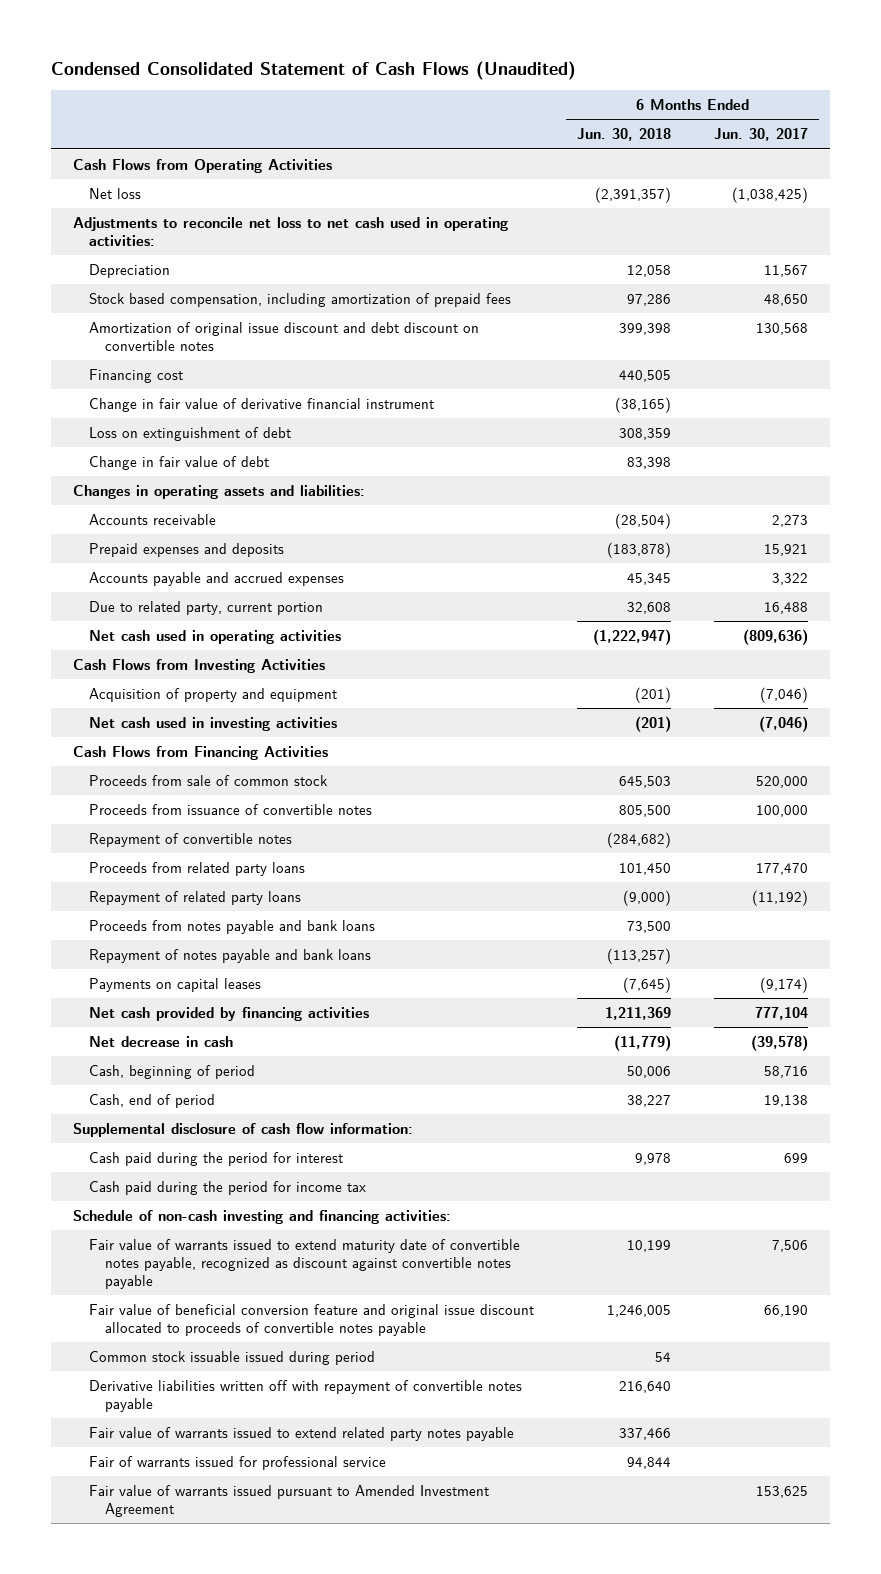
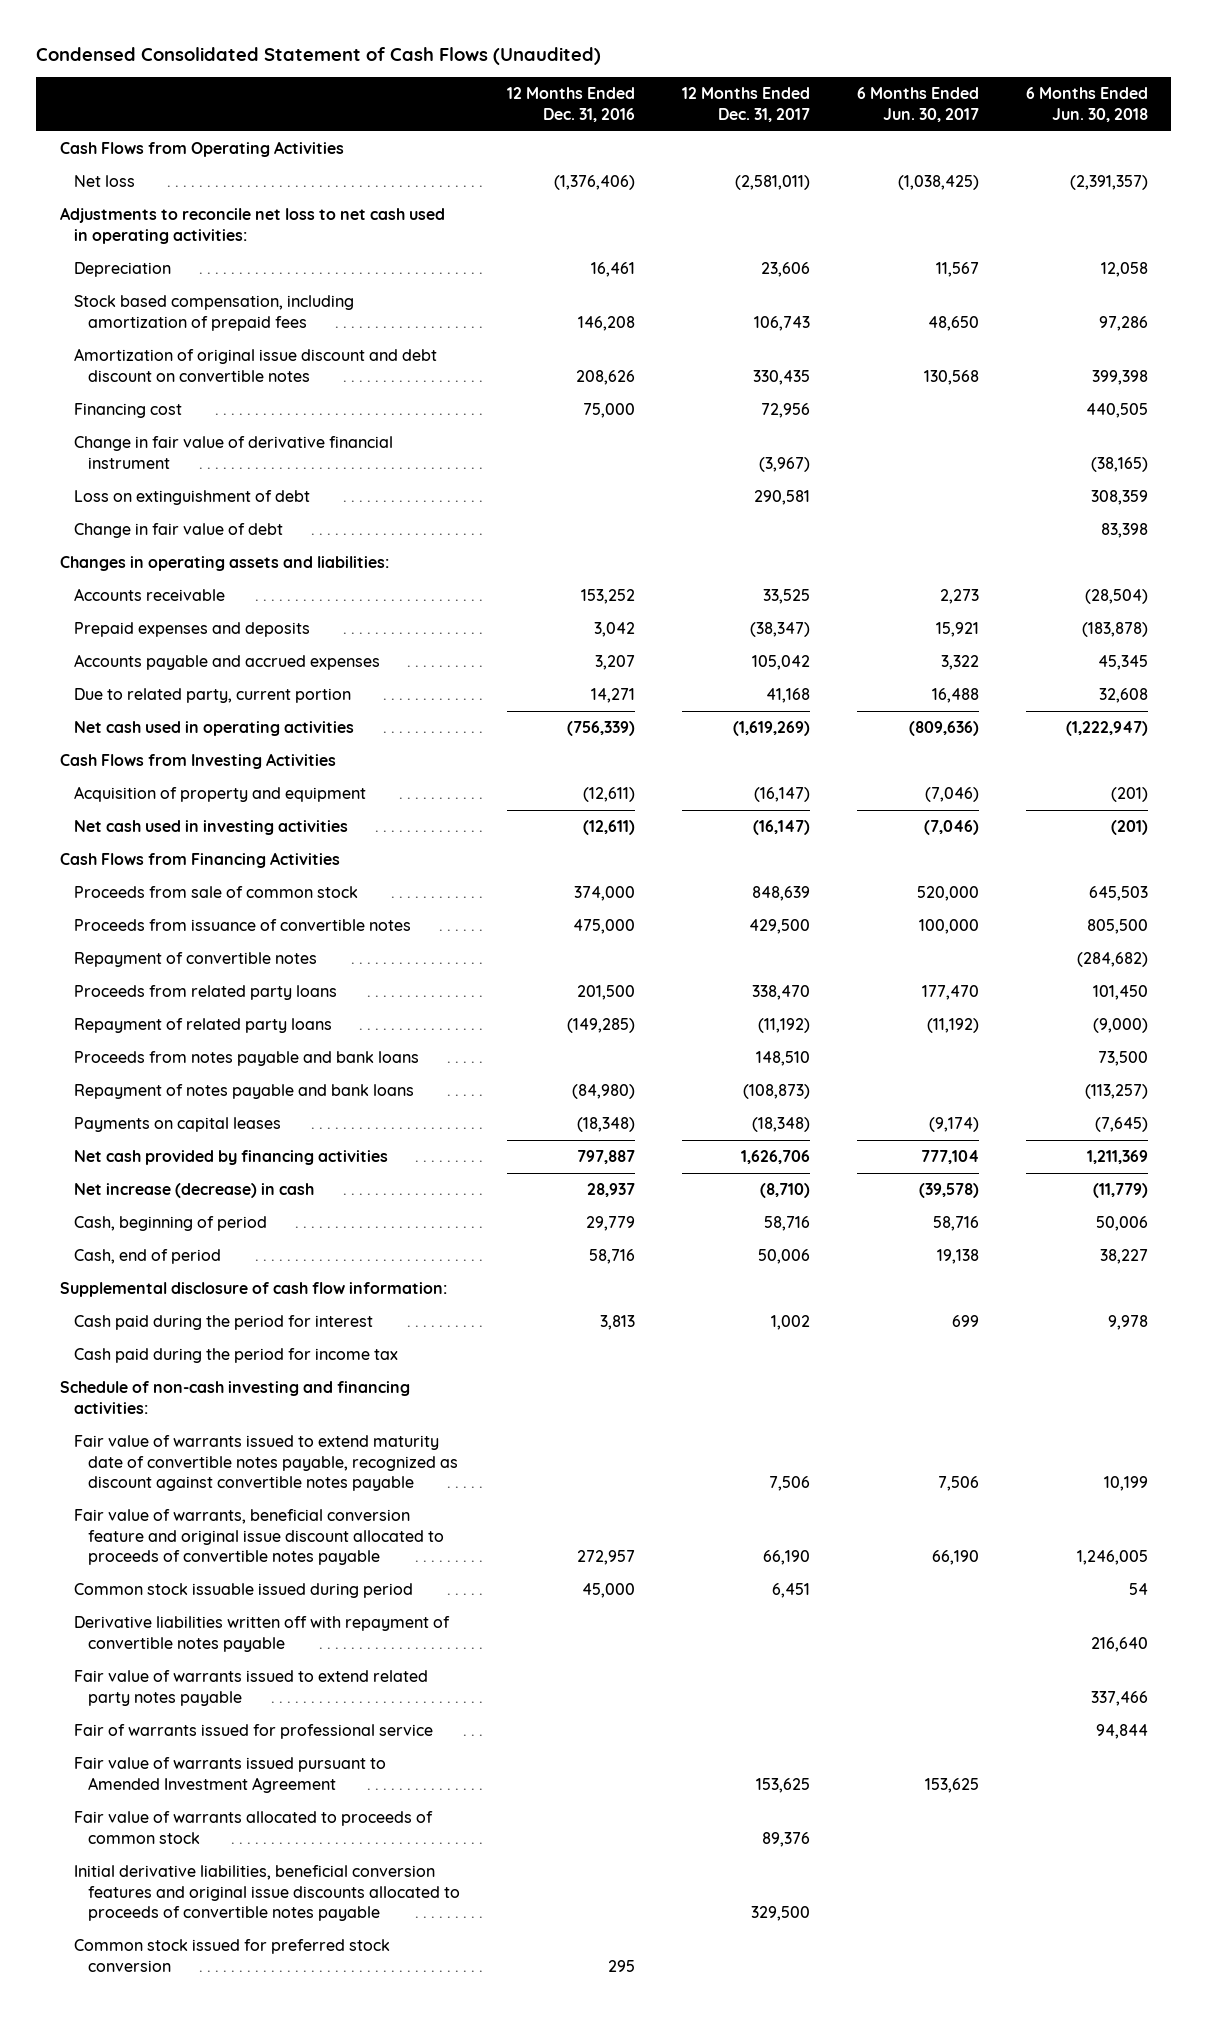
- | 6 Months Ended Jun. 30, 2018 | 6 Months Ended Jun. 30, 2017
+ | 12 Months Ended Dec. 31, 2016 | 12 Months Ended Dec. 31, 2017 | 6 Months Ended Jun. 30, 2017 | 6 Months Ended Jun. 30, 2018
- Net decrease in cash | (11,779) | (39,578)
+ Net increase (decrease) in cash | 28,937 | (8,710) | (39,578) | (11,779)
- Fair value of beneficial conversion feature and original issue discount allocated to proceeds of convertible notes payable | 1,246,005 | 66,190
+ Fair value of warrants, beneficial conversion feature and original issue discount allocated to proceeds of convertible notes payable | 272,957 | 66,190 | 66,190 | 1,246,005
+ Fair value of warrants allocated to proceeds of common stock | | 89,376 | |
+ Initial derivative liabilities, beneficial conversion features and original issue discounts allocated to proceeds of convertible notes payable | | 329,500 | |
+ Common stock issued for preferred stock conversion | 295 | | |

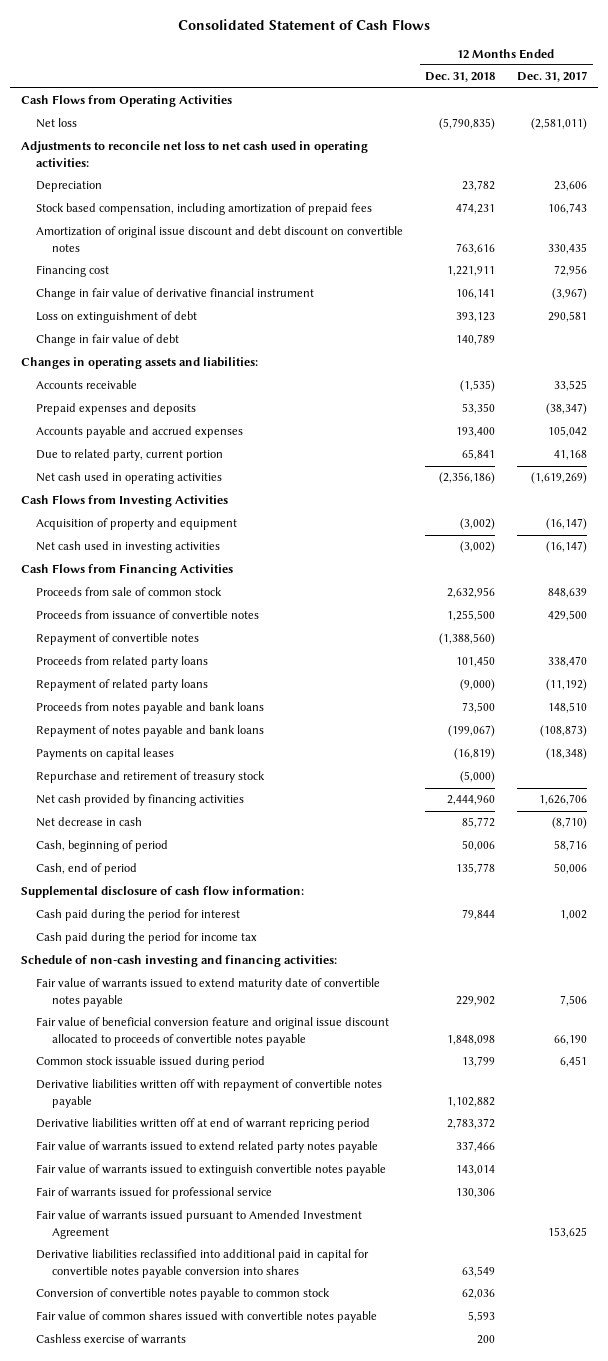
- Condensed Consolidated Statement of Cash Flows (Unaudited)
+ Consolidated Statement of Cash Flows
- | 12 Months Ended Dec. 31, 2016 | 12 Months Ended Dec. 31, 2017 | 6 Months Ended Jun. 30, 2017 | 6 Months Ended Jun. 30, 2018
+ | 12 Months Ended Dec. 31, 2018 | 12 Months Ended Dec. 31, 2017
+ Repurchase and retirement of treasury stock | (5,000) |
- Net increase (decrease) in cash | 28,937 | (8,710) | (39,578) | (11,779)
+ Net decrease in cash | 85,772 | (8,710)
- Fair value of warrants issued to extend maturity date of convertible notes payable, recognized as discount against convertible notes payable | | 7,506 | 7,506 | 10,199
- Fair value of warrants, beneficial conversion feature and original issue discount allocated to proceeds of convertible notes payable | 272,957 | 66,190 | 66,190 | 1,246,005
+ Fair value of warrants issued to extend maturity date of convertible notes payable | 229,902 | 7,506
+ Fair value of beneficial conversion feature and original issue discount allocated to proceeds of convertible notes payable | 1,848,098 | 66,190
+ Derivative liabilities written off at end of warrant repricing period | 2,783,372 |
+ Fair value of warrants issued to extinguish convertible notes payable | 143,014 |
- Fair value of warrants allocated to proceeds of common stock | | 89,376 | |
- Initial derivative liabilities, beneficial conversion features and original issue discounts allocated to proceeds of convertible notes payable | | 329,500 | |
- Common stock issued for preferred stock conversion | 295 | | |
+ Derivative liabilities reclassified into additional paid in capital for convertible notes payable conversion into shares | 63,549 |
+ Conversion of convertible notes payable to common stock | 62,036 |
+ Fair value of common shares issued with convertible notes payable | 5,593 |
+ Cashless exercise of warrants | 200 |

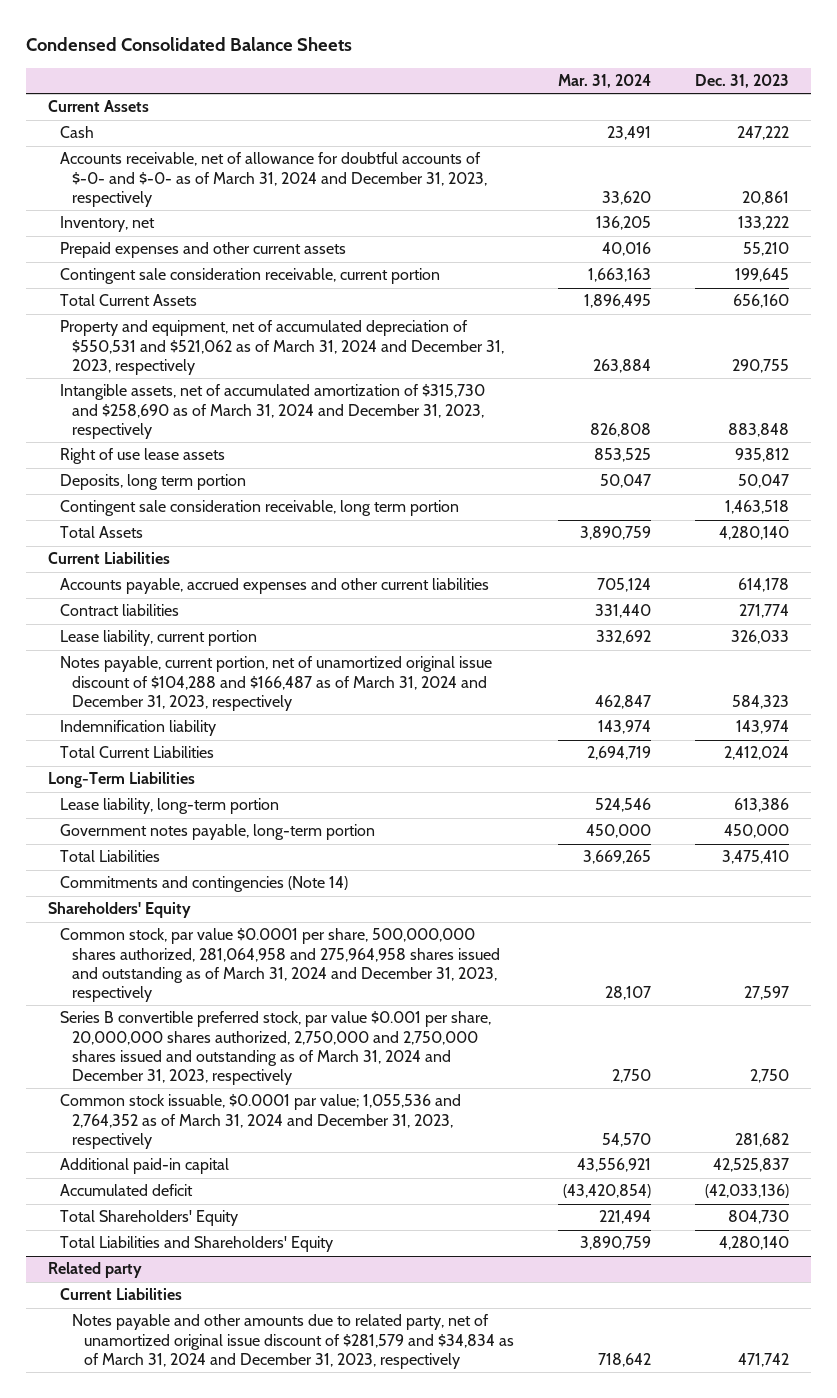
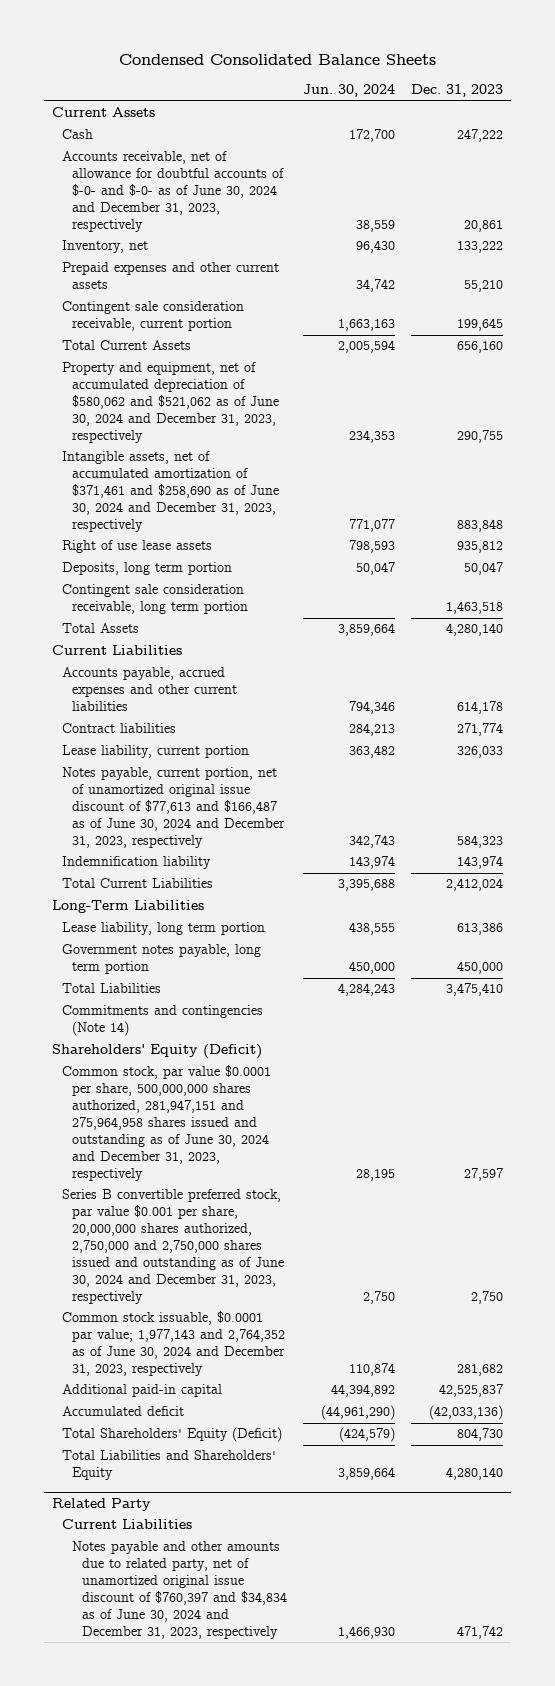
- | Mar. 31, 2024 | Dec. 31, 2023
+ | Jun. 30, 2024 | Dec. 31, 2023
- Accounts receivable, net of allowance for doubtful accounts of $-0- and $-0- as of March 31, 2024 and December 31, 2023, respectively | 33,620 | 20,861
+ Accounts receivable, net of allowance for doubtful accounts of $-0- and $-0- as of June 30, 2024 and December 31, 2023, respectively | 38,559 | 20,861
- Property and equipment, net of accumulated depreciation of $550,531 and $521,062 as of March 31, 2024 and December 31, 2023, respectively | 263,884 | 290,755
- Intangible assets, net of accumulated amortization of $315,730 and $258,690 as of March 31, 2024 and December 31, 2023, respectively | 826,808 | 883,848
+ Property and equipment, net of accumulated depreciation of $580,062 and $521,062 as of June 30, 2024 and December 31, 2023, respectively | 234,353 | 290,755
+ Intangible assets, net of accumulated amortization of $371,461 and $258,690 as of June 30, 2024 and December 31, 2023, respectively | 771,077 | 883,848
- Notes payable, current portion, net of unamortized original issue discount of $104,288 and $166,487 as of March 31, 2024 and December 31, 2023, respectively | 462,847 | 584,323
+ Notes payable, current portion, net of unamortized original issue discount of $77,613 and $166,487 as of June 30, 2024 and December 31, 2023, respectively | 342,743 | 584,323
- Lease liability, long-term portion | 524,546 | 613,386
- Government notes payable, long-term portion | 450,000 | 450,000
+ Lease liability, long term portion | 438,555 | 613,386
+ Government notes payable, long term portion | 450,000 | 450,000
- Shareholders' Equity
- Common stock, par value $0.0001 per share, 500,000,000 shares authorized, 281,064,958 and 275,964,958 shares issued and outstanding as of March 31, 2024 and December 31, 2023, respectively | 28,107 | 27,597
- Series B convertible preferred stock, par value $0.001 per share, 20,000,000 shares authorized, 2,750,000 and 2,750,000 shares issued and outstanding as of March 31, 2024 and December 31, 2023, respectively | 2,750 | 2,750
- Common stock issuable, $0.0001 par value; 1,055,536 and 2,764,352 as of March 31, 2024 and December 31, 2023, respectively | 54,570 | 281,682
+ Shareholders' Equity (Deficit)
+ Common stock, par value $0.0001 per share, 500,000,000 shares authorized, 281,947,151 and 275,964,958 shares issued and outstanding as of June 30, 2024 and December 31, 2023, respectively | 28,195 | 27,597
+ Series B convertible preferred stock, par value $0.001 per share, 20,000,000 shares authorized, 2,750,000 and 2,750,000 shares issued and outstanding as of June 30, 2024 and December 31, 2023, respectively | 2,750 | 2,750
+ Common stock issuable, $0.0001 par value; 1,977,143 and 2,764,352 as of June 30, 2024 and December 31, 2023, respectively | 110,874 | 281,682
- Total Shareholders' Equity | 221,494 | 804,730
+ Total Shareholders' Equity (Deficit) | (424,579) | 804,730
- Related party
+ Related Party
- Notes payable and other amounts due to related party, net of unamortized original issue discount of $281,579 and $34,834 as of March 31, 2024 and December 31, 2023, respectively | 718,642 | 471,742
+ Notes payable and other amounts due to related party, net of unamortized original issue discount of $760,397 and $34,834 as of June 30, 2024 and December 31, 2023, respectively | 1,466,930 | 471,742

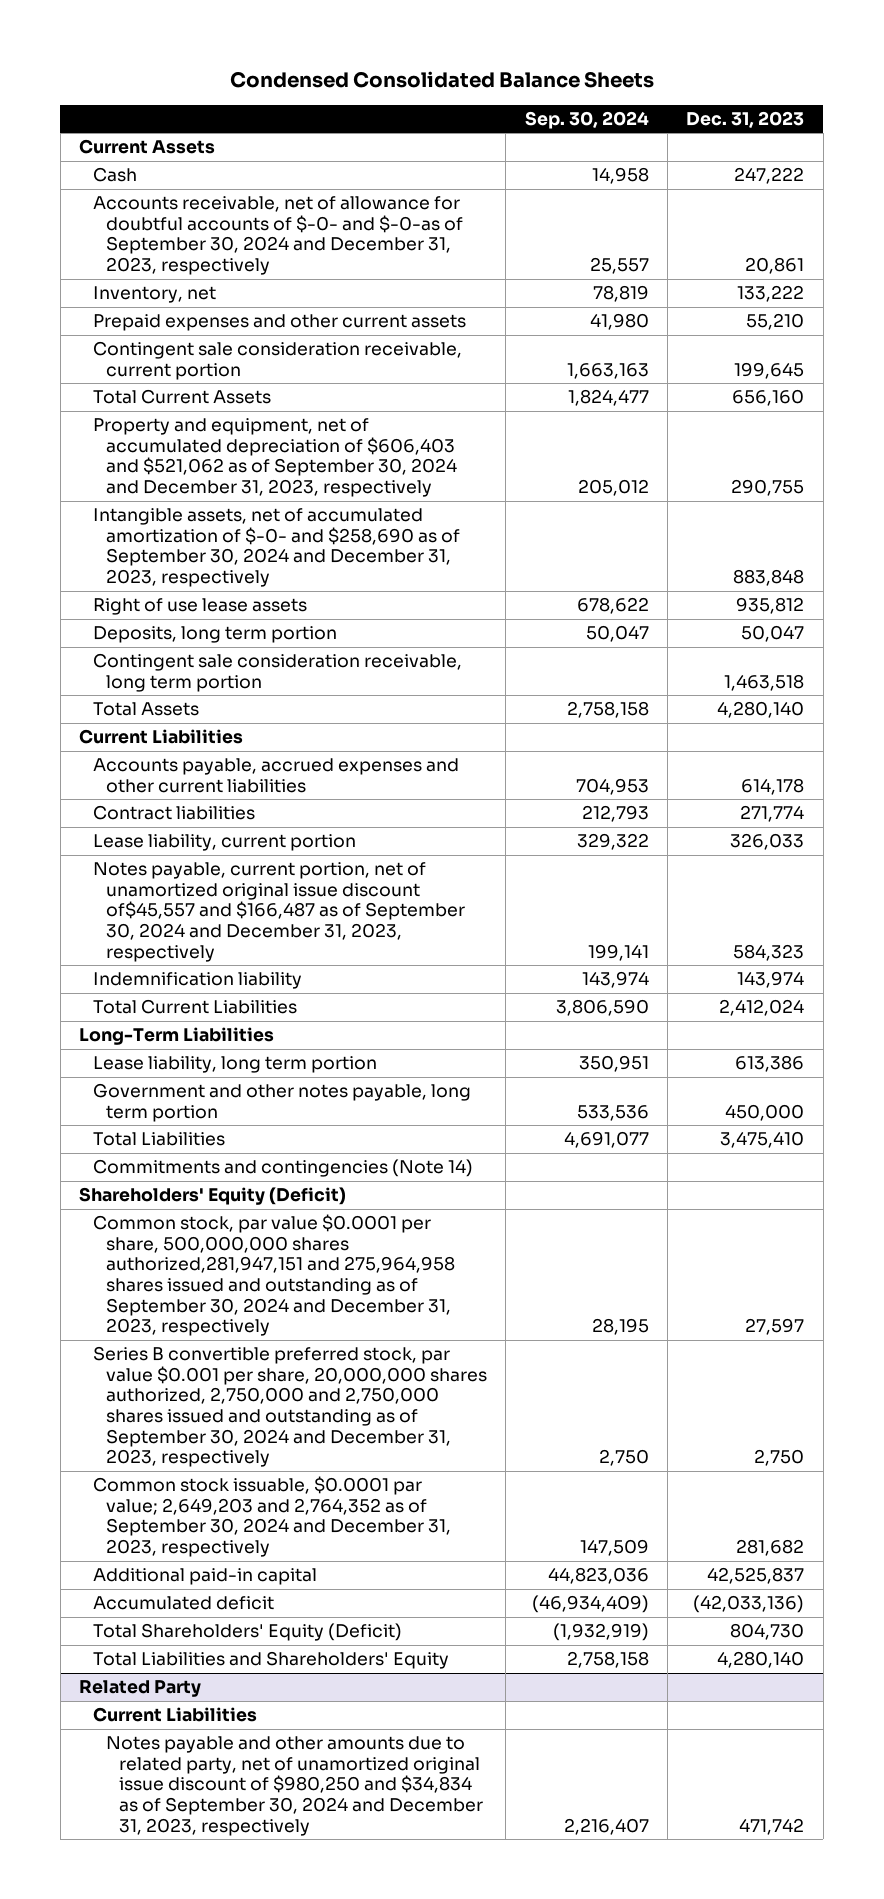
- | Jun. 30, 2024 | Dec. 31, 2023
+ | Sep. 30, 2024 | Dec. 31, 2023
- Accounts receivable, net of allowance for doubtful accounts of $-0- and $-0- as of June 30, 2024 and December 31, 2023, respectively | 38,559 | 20,861
+ Accounts receivable, net of allowance for doubtful accounts of $-0- and $-0-as of September 30, 2024 and December 31, 2023, respectively | 25,557 | 20,861
- Property and equipment, net of accumulated depreciation of $580,062 and $521,062 as of June 30, 2024 and December 31, 2023, respectively | 234,353 | 290,755
- Intangible assets, net of accumulated amortization of $371,461 and $258,690 as of June 30, 2024 and December 31, 2023, respectively | 771,077 | 883,848
+ Property and equipment, net of accumulated depreciation of $606,403 and $521,062 as of September 30, 2024 and December 31, 2023, respectively | 205,012 | 290,755
+ Intangible assets, net of accumulated amortization of $-0- and $258,690 as of September 30, 2024 and December 31, 2023, respectively | | 883,848
- Notes payable, current portion, net of unamortized original issue discount of $77,613 and $166,487 as of June 30, 2024 and December 31, 2023, respectively | 342,743 | 584,323
+ Notes payable, current portion, net of unamortized original issue discount of$45,557 and $166,487 as of September 30, 2024 and December 31, 2023, respectively | 199,141 | 584,323
- Government notes payable, long term portion | 450,000 | 450,000
+ Government and other notes payable, long term portion | 533,536 | 450,000
- Common stock, par value $0.0001 per share, 500,000,000 shares authorized, 281,947,151 and 275,964,958 shares issued and outstanding as of June 30, 2024 and December 31, 2023, respectively | 28,195 | 27,597
- Series B convertible preferred stock, par value $0.001 per share, 20,000,000 shares authorized, 2,750,000 and 2,750,000 shares issued and outstanding as of June 30, 2024 and December 31, 2023, respectively | 2,750 | 2,750
- Common stock issuable, $0.0001 par value; 1,977,143 and 2,764,352 as of June 30, 2024 and December 31, 2023, respectively | 110,874 | 281,682
+ Common stock, par value $0.0001 per share, 500,000,000 shares authorized,281,947,151 and 275,964,958 shares issued and outstanding as of September 30, 2024 and December 31, 2023, respectively | 28,195 | 27,597
+ Series B convertible preferred stock, par value $0.001 per share, 20,000,000 shares authorized, 2,750,000 and 2,750,000 shares issued and outstanding as of September 30, 2024 and December 31, 2023, respectively | 2,750 | 2,750
+ Common stock issuable, $0.0001 par value; 2,649,203 and 2,764,352 as of September 30, 2024 and December 31, 2023, respectively | 147,509 | 281,682
@ Related Party
- Notes payable and other amounts due to related party, net of unamortized original issue discount of $760,397 and $34,834 as of June 30, 2024 and December 31, 2023, respectively | 1,466,930 | 471,742
+ Notes payable and other amounts due to related party, net of unamortized original issue discount of $980,250 and $34,834 as of September 30, 2024 and December 31, 2023, respectively | 2,216,407 | 471,742

